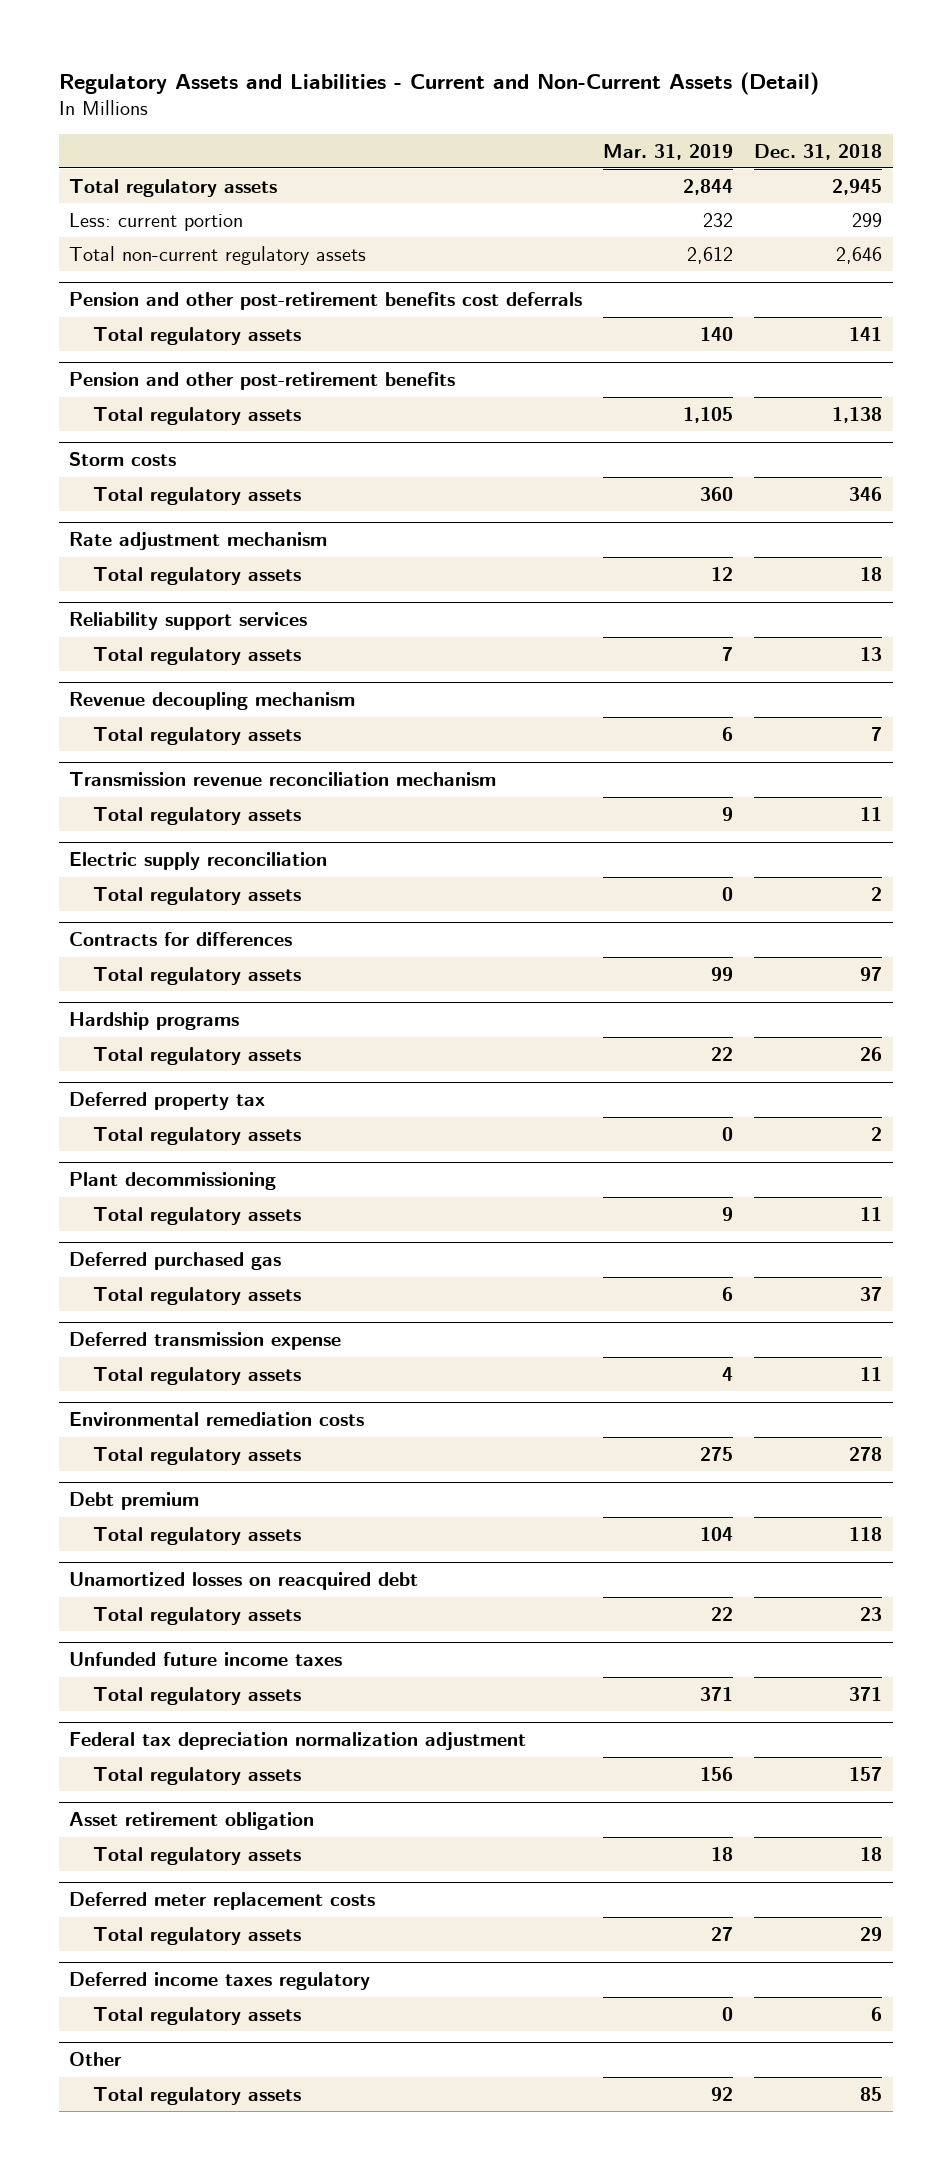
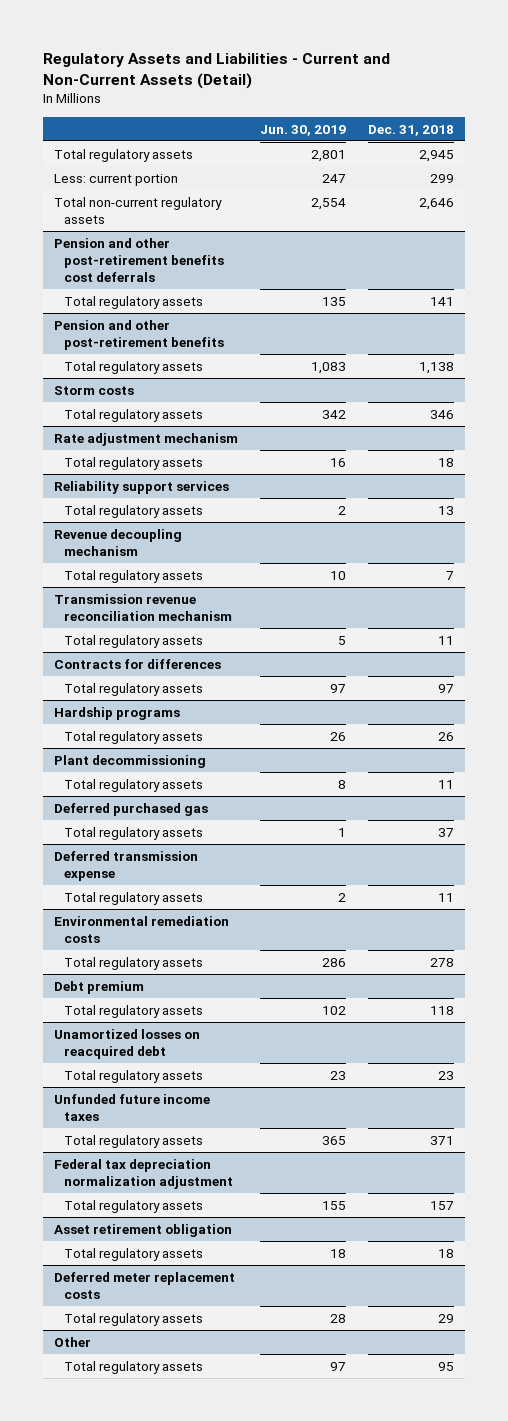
- | Mar. 31, 2019 | Dec. 31, 2018
+ | Jun. 30, 2019 | Dec. 31, 2018
- Electric supply reconciliation
- Total regulatory assets | 0 | 2
- Deferred property tax
- Total regulatory assets | 0 | 2
- Deferred income taxes regulatory
- Total regulatory assets | 0 | 6
@ Other
- Total regulatory assets | 92 | 85
+ Total regulatory assets | 97 | 95

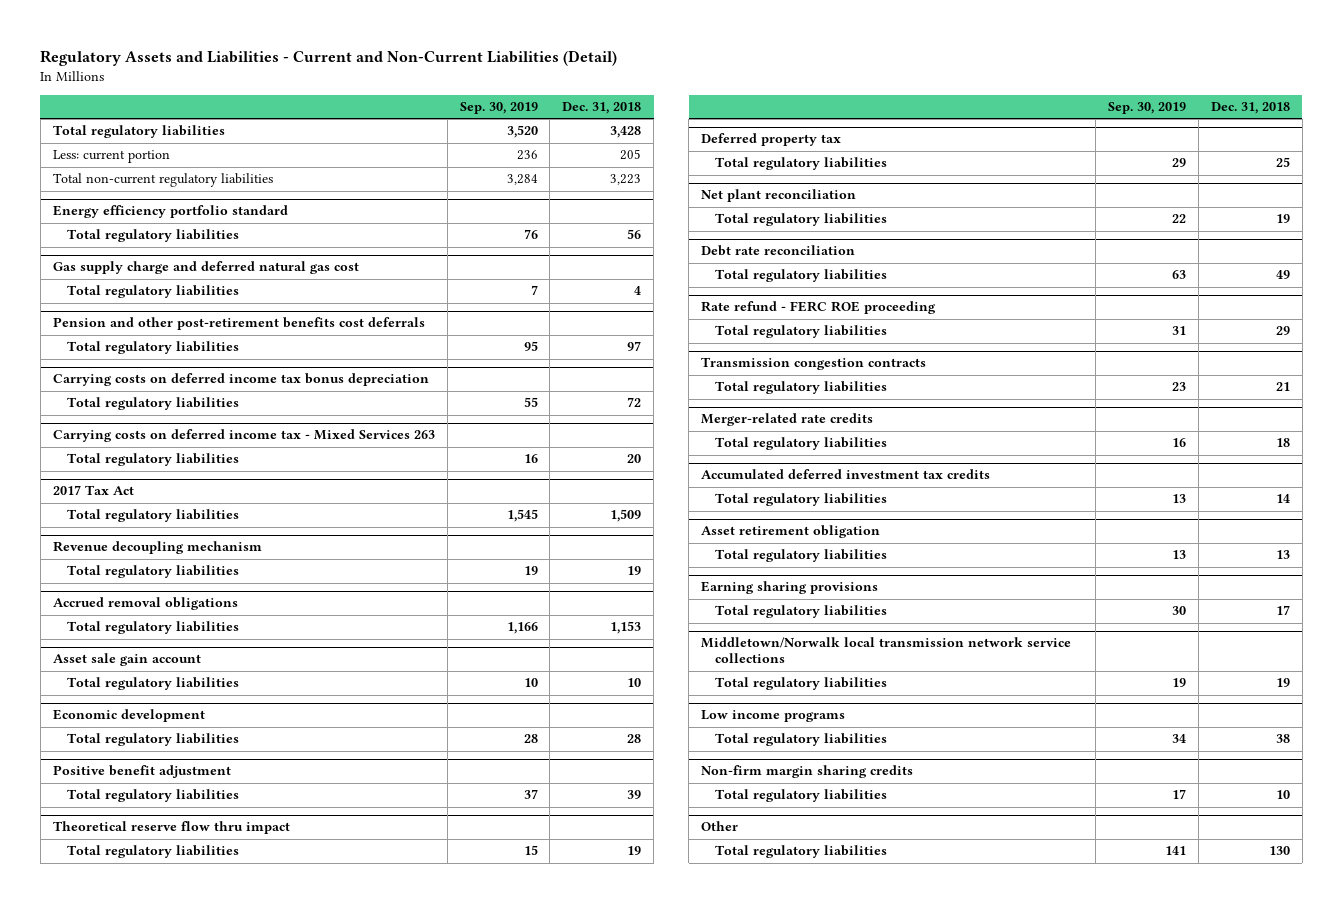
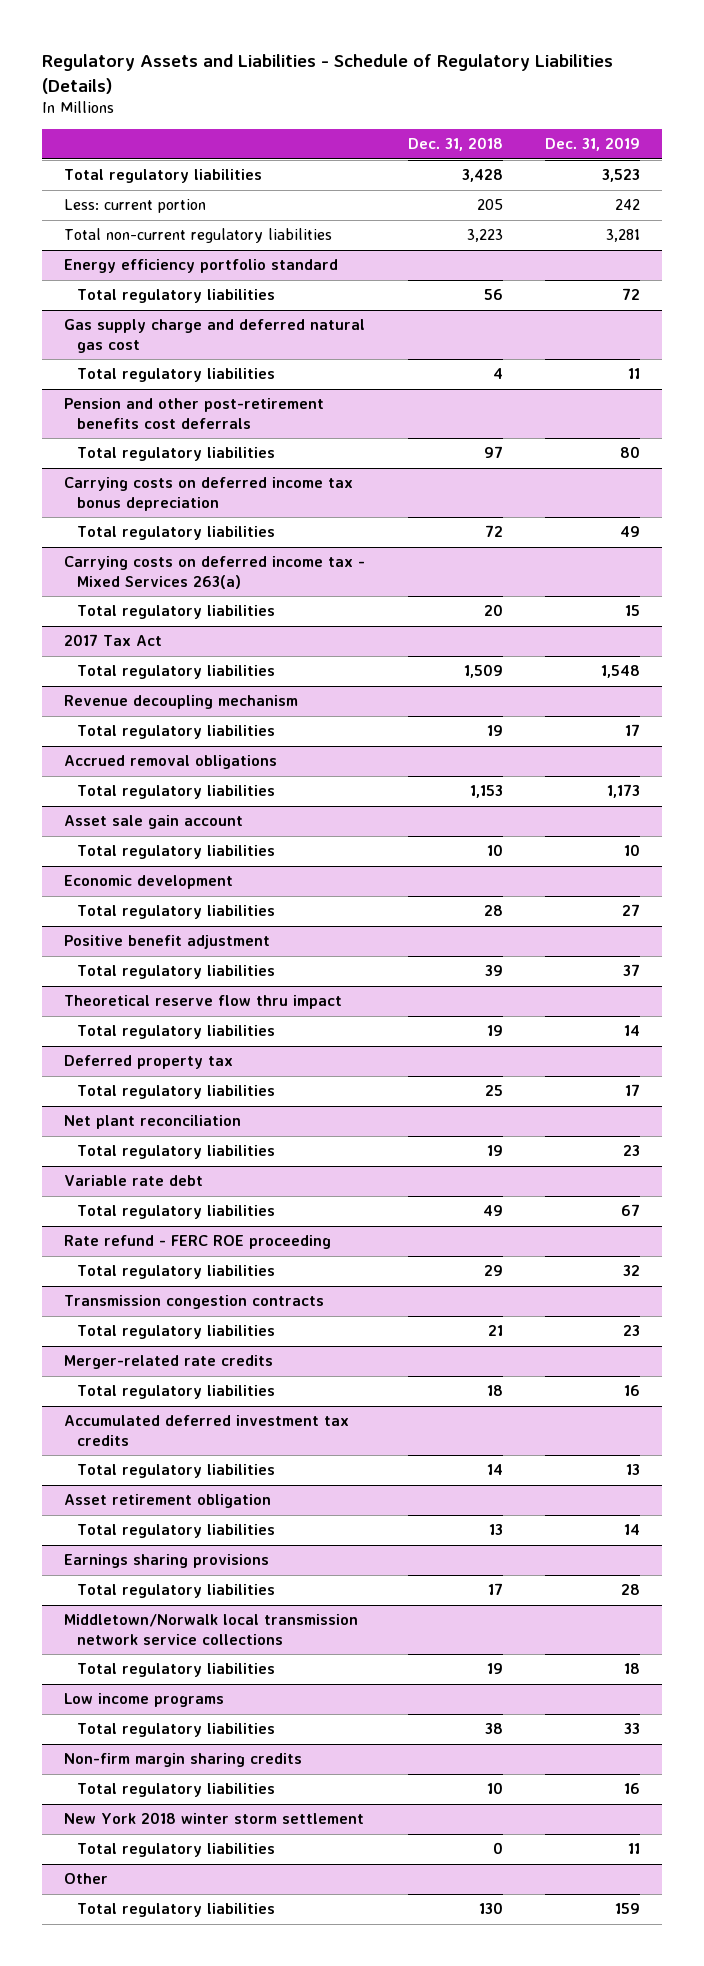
- Regulatory Assets and Liabilities - Current and Non-Current Liabilities (Detail)
+ Regulatory Assets and Liabilities - Schedule of Regulatory Liabilities (Details)
- | Sep. 30, 2019 | Dec. 31, 2018
+ | Dec. 31, 2018 | Dec. 31, 2019
- Carrying costs on deferred income tax - Mixed Services 263
+ Carrying costs on deferred income tax - Mixed Services 263(a)
- Debt rate reconciliation
+ Variable rate debt
- Earning sharing provisions
+ Earnings sharing provisions
+ New York 2018 winter storm settlement
+ Total regulatory liabilities | 0 | 11

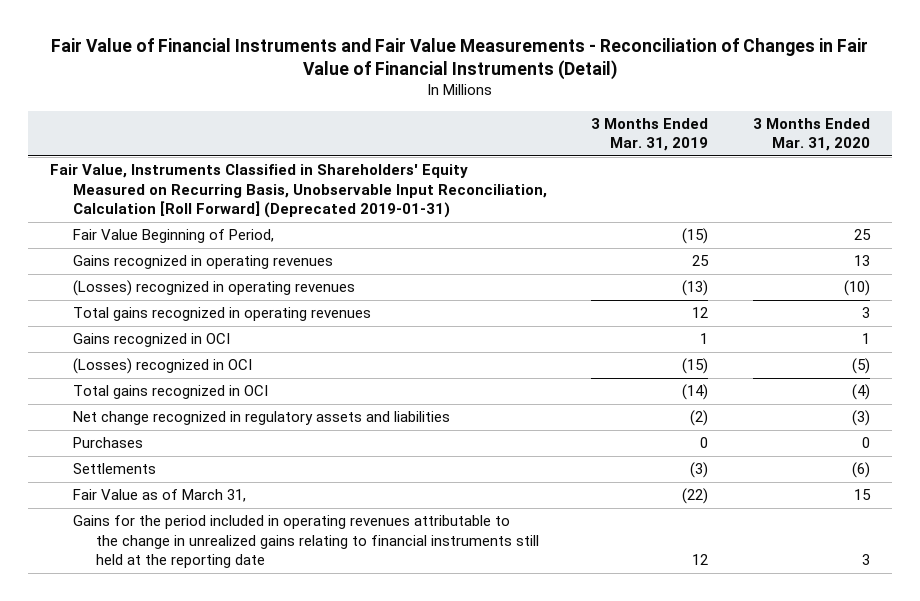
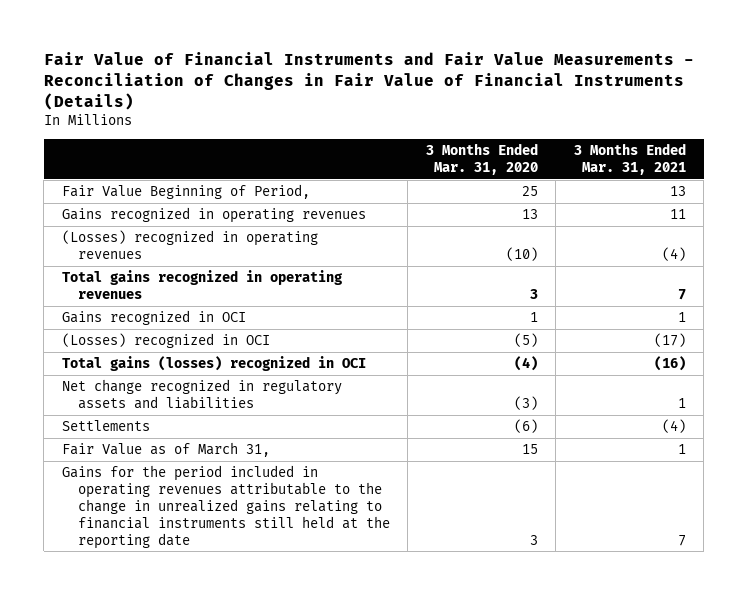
- Fair Value of Financial Instruments and Fair Value Measurements - Reconciliation of Changes in Fair Value of Financial Instruments (Detail)
+ Fair Value of Financial Instruments and Fair Value Measurements - Reconciliation of Changes in Fair Value of Financial Instruments (Details)
- | 3 Months Ended Mar. 31, 2019 | 3 Months Ended Mar. 31, 2020
+ | 3 Months Ended Mar. 31, 2020 | 3 Months Ended Mar. 31, 2021
- Fair Value, Instruments Classified in Shareholders' Equity Measured on Recurring Basis, Unobservable Input Reconciliation, Calculation [Roll Forward] (Deprecated 2019-01-31)
- Total gains recognized in OCI | (14) | (4)
+ Total gains (losses) recognized in OCI | (4) | (16)
- Purchases | 0 | 0

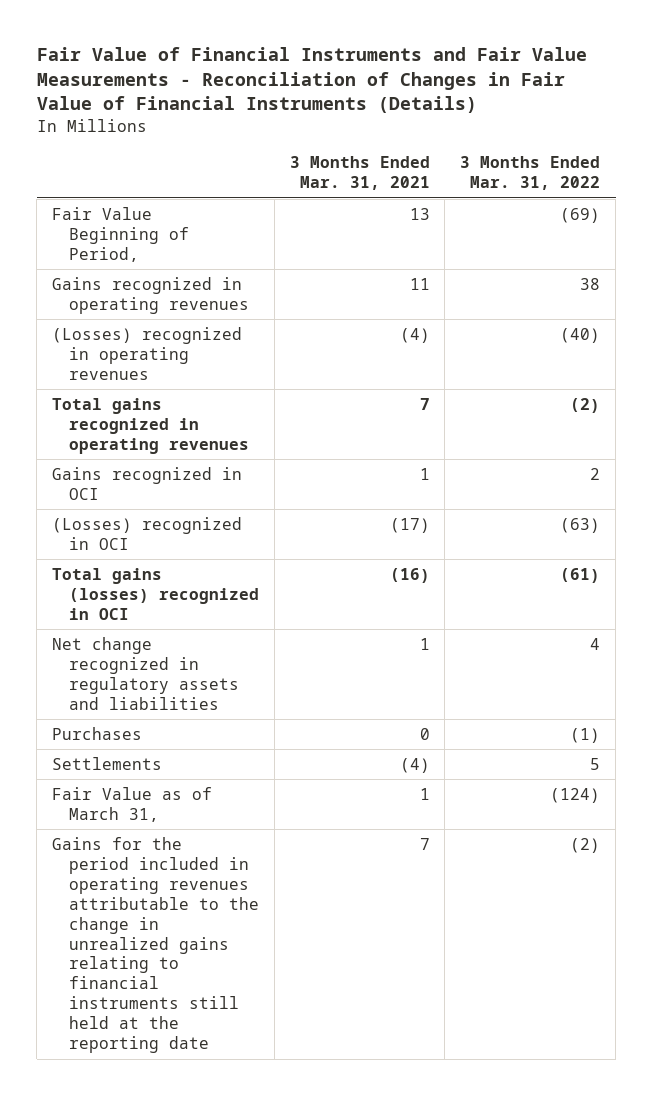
- | 3 Months Ended Mar. 31, 2020 | 3 Months Ended Mar. 31, 2021
+ | 3 Months Ended Mar. 31, 2021 | 3 Months Ended Mar. 31, 2022
+ Purchases | 0 | (1)

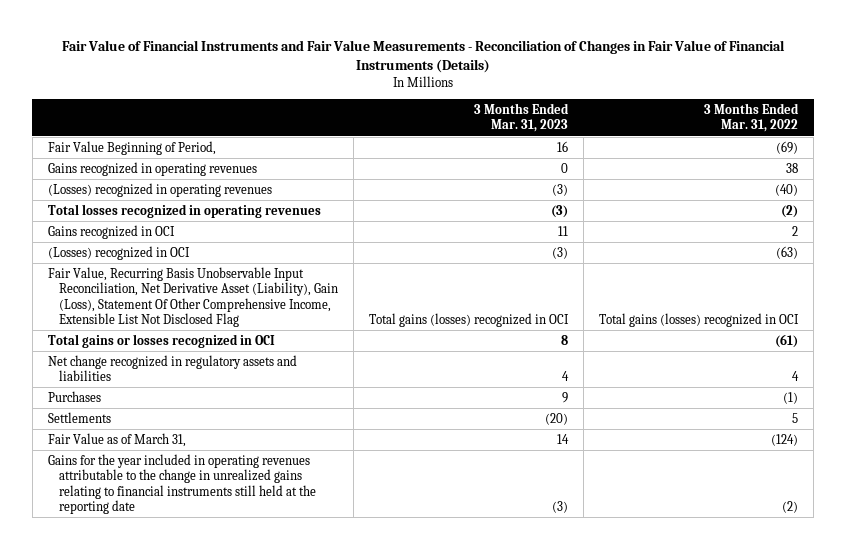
- | 3 Months Ended Mar. 31, 2021 | 3 Months Ended Mar. 31, 2022
+ | 3 Months Ended Mar. 31, 2023 | 3 Months Ended Mar. 31, 2022
- Total gains recognized in operating revenues | 7 | (2)
+ Total losses recognized in operating revenues | (3) | (2)
- Total gains (losses) recognized in OCI | (16) | (61)
+ Fair Value, Recurring Basis Unobservable Input Reconciliation, Net Derivative Asset (Liability), Gain (Loss), Statement Of Other Comprehensive Income, Extensible List Not Disclosed Flag | Total gains (losses) recognized in OCI | Total gains (losses) recognized in OCI
+ Total gains or losses recognized in OCI | 8 | (61)
- Gains for the period included in operating revenues attributable to the change in unrealized gains relating to financial instruments still held at the reporting date | 7 | (2)
+ Gains for the year included in operating revenues attributable to the change in unrealized gains relating to financial instruments still held at the reporting date | (3) | (2)

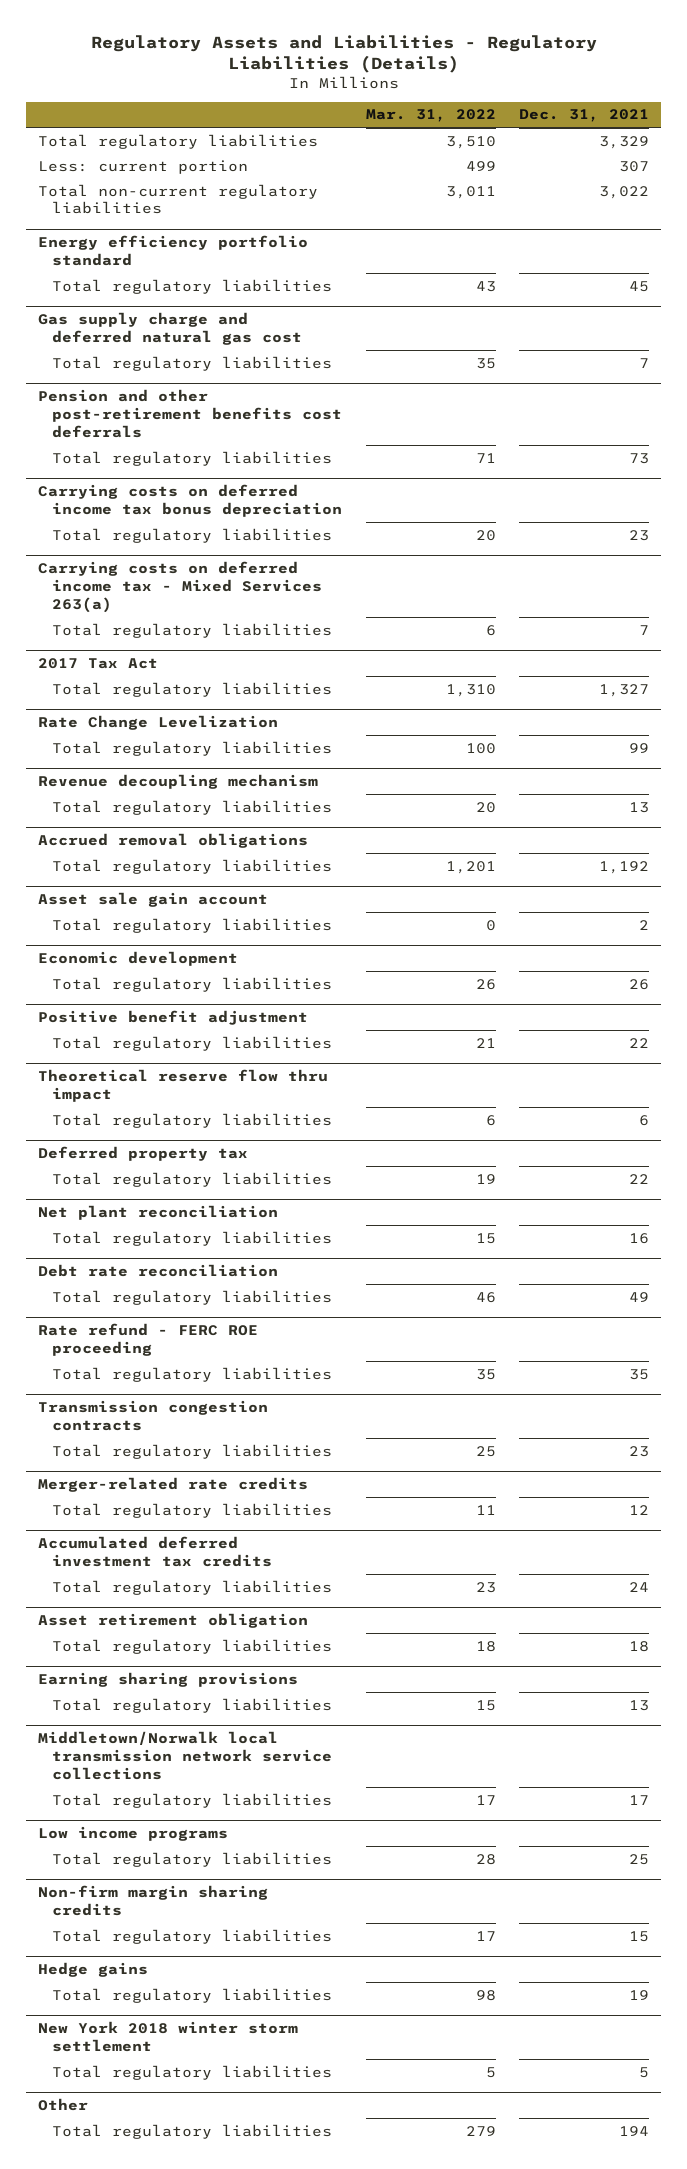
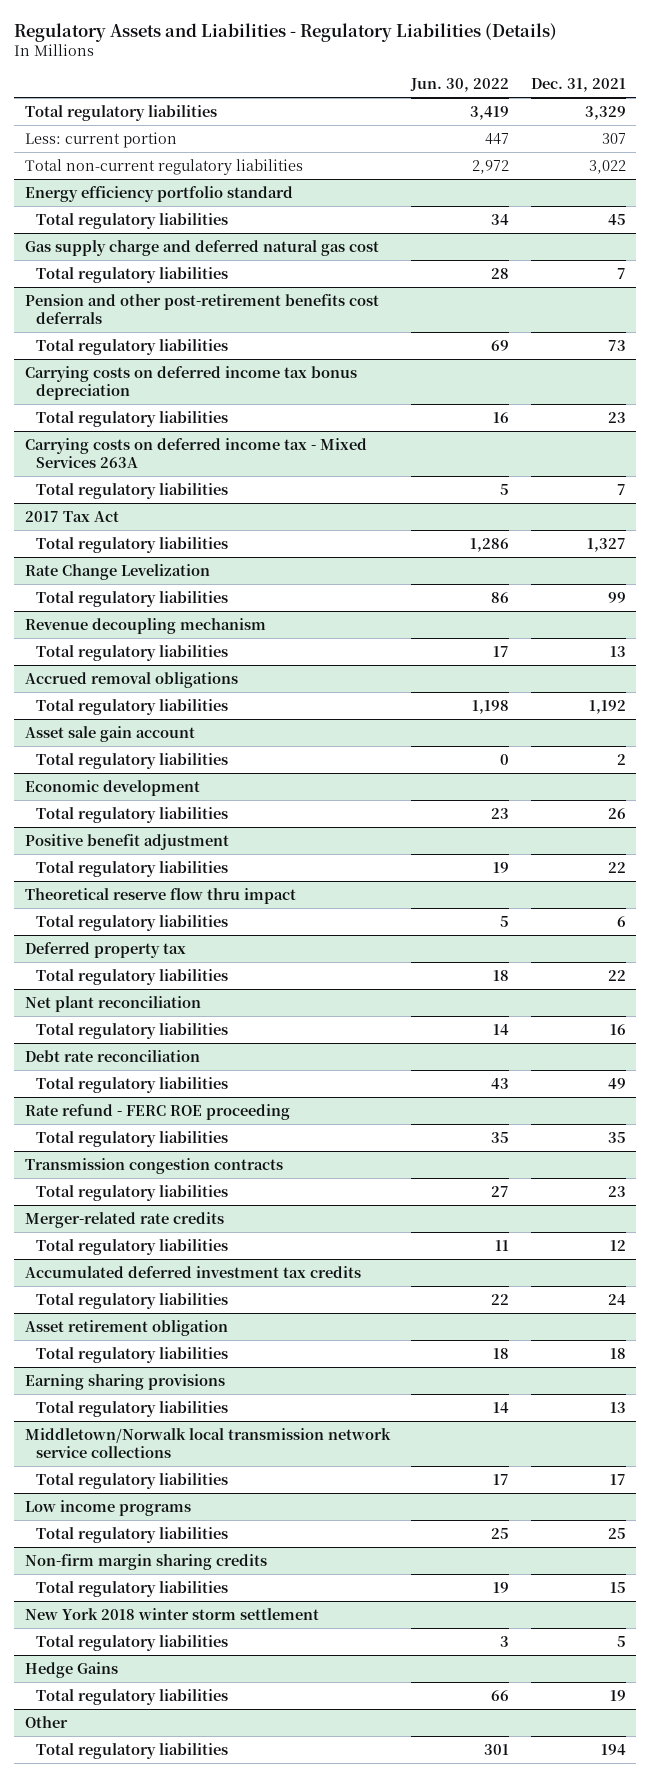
- | Mar. 31, 2022 | Dec. 31, 2021
+ | Jun. 30, 2022 | Dec. 31, 2021
- Carrying costs on deferred income tax - Mixed Services 263(a)
+ Carrying costs on deferred income tax - Mixed Services 263A
- Hedge gains
- Total regulatory liabilities | 98 | 19
+ Hedge Gains
+ Total regulatory liabilities | 66 | 19

